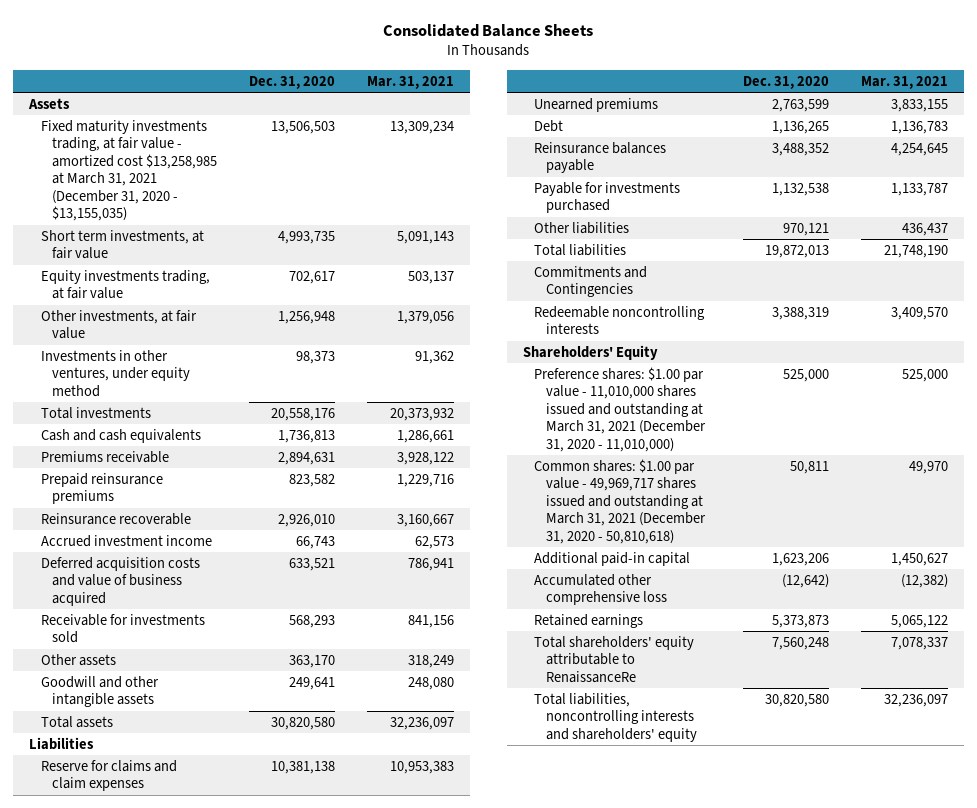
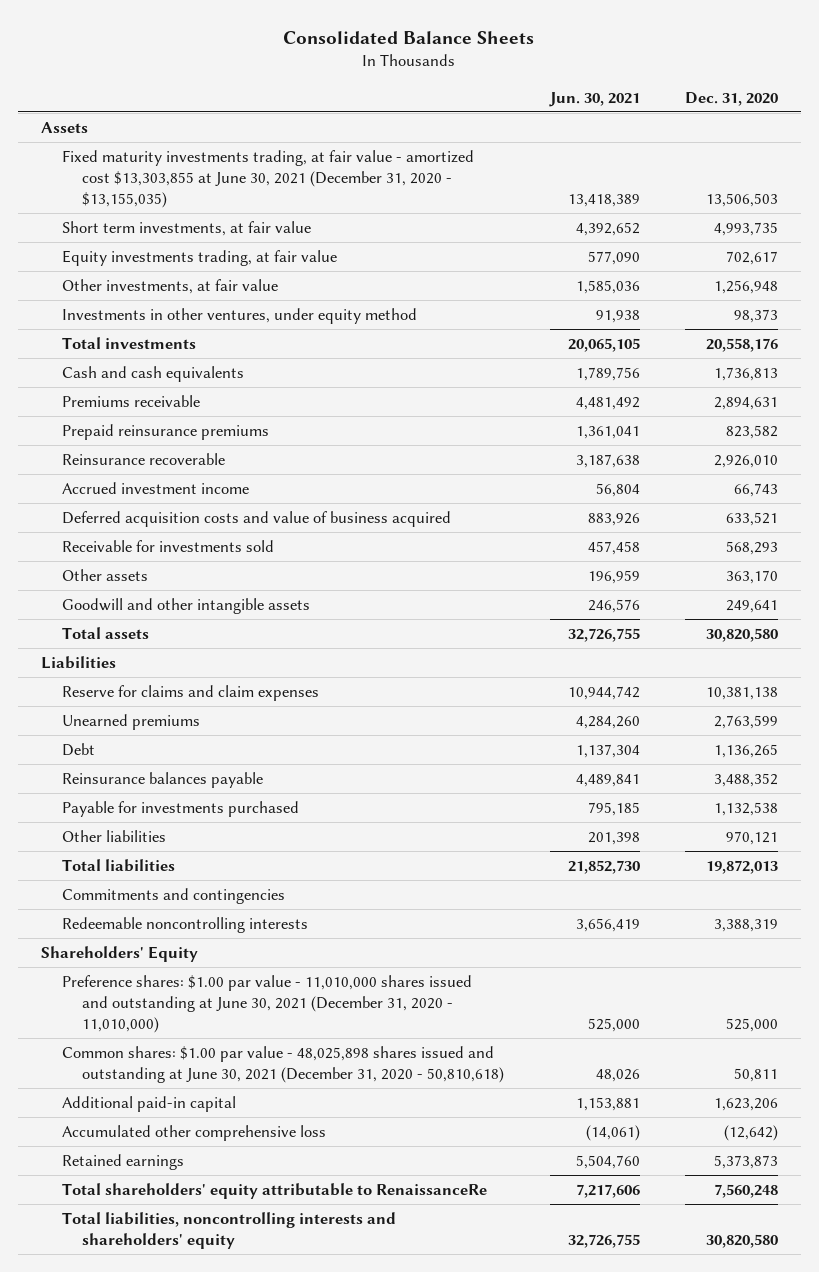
- | Dec. 31, 2020 | Mar. 31, 2021
+ | Jun. 30, 2021 | Dec. 31, 2020
- Fixed maturity investments trading, at fair value - amortized cost $13,258,985 at March 31, 2021 (December 31, 2020 - $13,155,035) | 13,506,503 | 13,309,234
+ Fixed maturity investments trading, at fair value - amortized cost $13,303,855 at June 30, 2021 (December 31, 2020 - $13,155,035) | 13,418,389 | 13,506,503
- Commitments and Contingencies
+ Commitments and contingencies
- Preference shares: $1.00 par value - 11,010,000 shares issued and outstanding at March 31, 2021 (December 31, 2020 - 11,010,000) | 525,000 | 525,000
- Common shares: $1.00 par value - 49,969,717 shares issued and outstanding at March 31, 2021 (December 31, 2020 - 50,810,618) | 50,811 | 49,970
+ Preference shares: $1.00 par value - 11,010,000 shares issued and outstanding at June 30, 2021 (December 31, 2020 - 11,010,000) | 525,000 | 525,000
+ Common shares: $1.00 par value - 48,025,898 shares issued and outstanding at June 30, 2021 (December 31, 2020 - 50,810,618) | 48,026 | 50,811

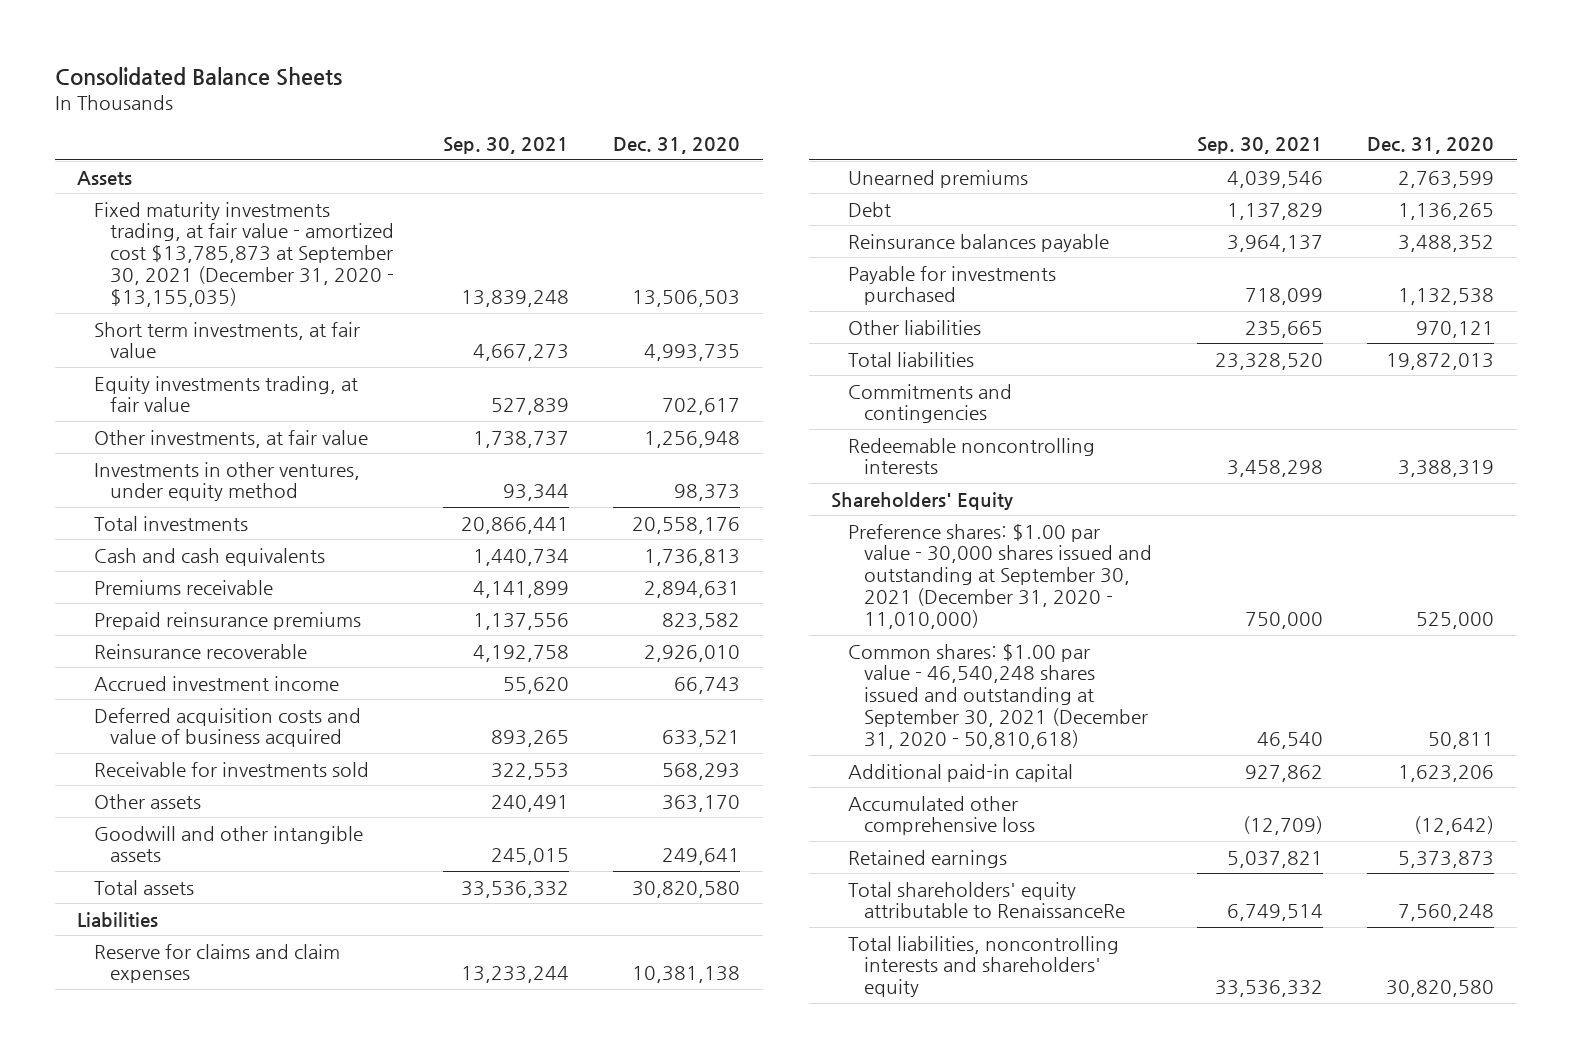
- | Jun. 30, 2021 | Dec. 31, 2020
+ | Sep. 30, 2021 | Dec. 31, 2020
- Fixed maturity investments trading, at fair value - amortized cost $13,303,855 at June 30, 2021 (December 31, 2020 - $13,155,035) | 13,418,389 | 13,506,503
+ Fixed maturity investments trading, at fair value - amortized cost $13,785,873 at September 30, 2021 (December 31, 2020 - $13,155,035) | 13,839,248 | 13,506,503
- Preference shares: $1.00 par value - 11,010,000 shares issued and outstanding at June 30, 2021 (December 31, 2020 - 11,010,000) | 525,000 | 525,000
- Common shares: $1.00 par value - 48,025,898 shares issued and outstanding at June 30, 2021 (December 31, 2020 - 50,810,618) | 48,026 | 50,811
+ Preference shares: $1.00 par value - 30,000 shares issued and outstanding at September 30, 2021 (December 31, 2020 - 11,010,000) | 750,000 | 525,000
+ Common shares: $1.00 par value - 46,540,248 shares issued and outstanding at September 30, 2021 (December 31, 2020 - 50,810,618) | 46,540 | 50,811

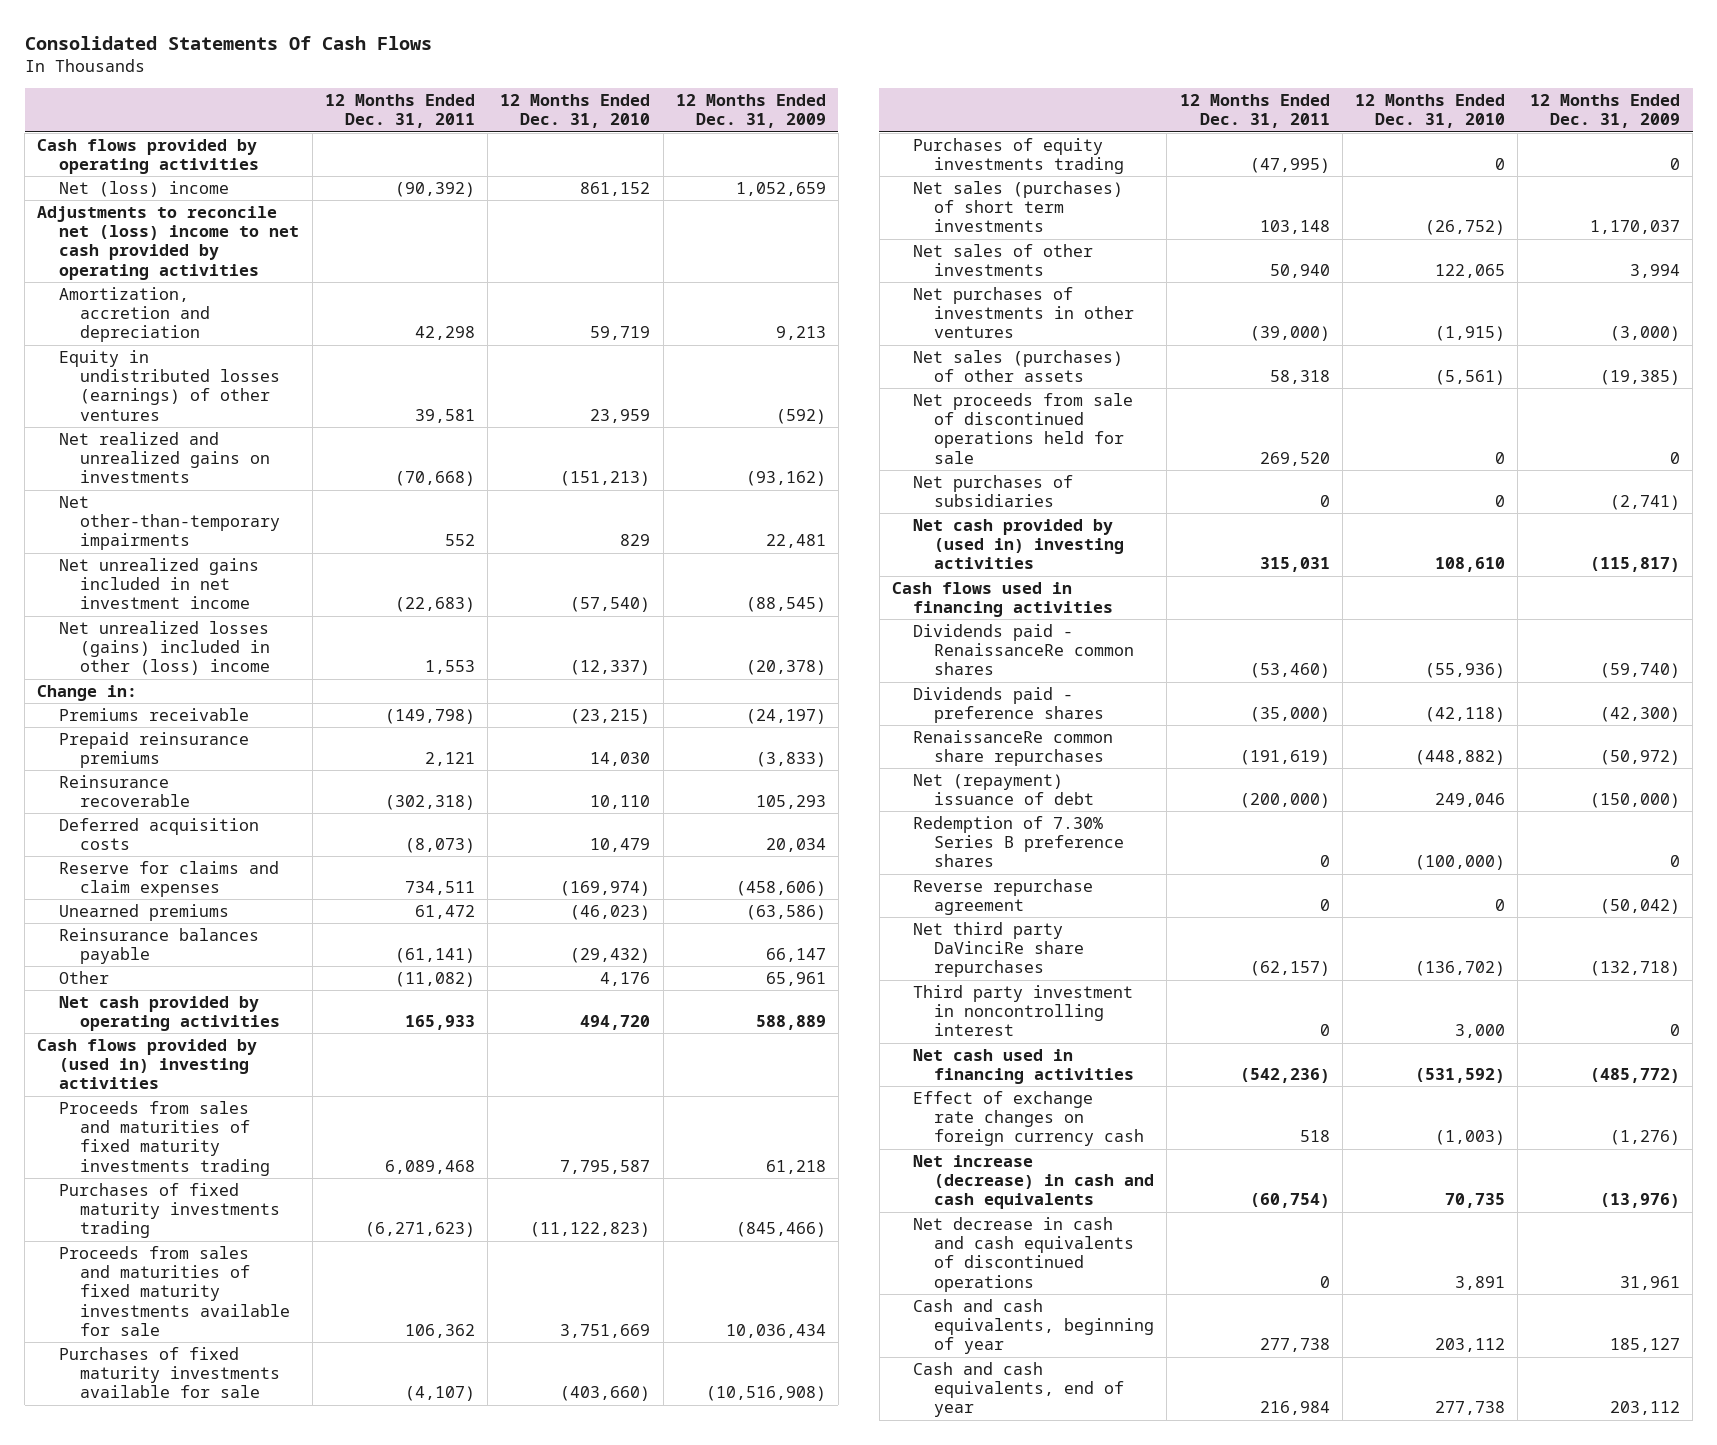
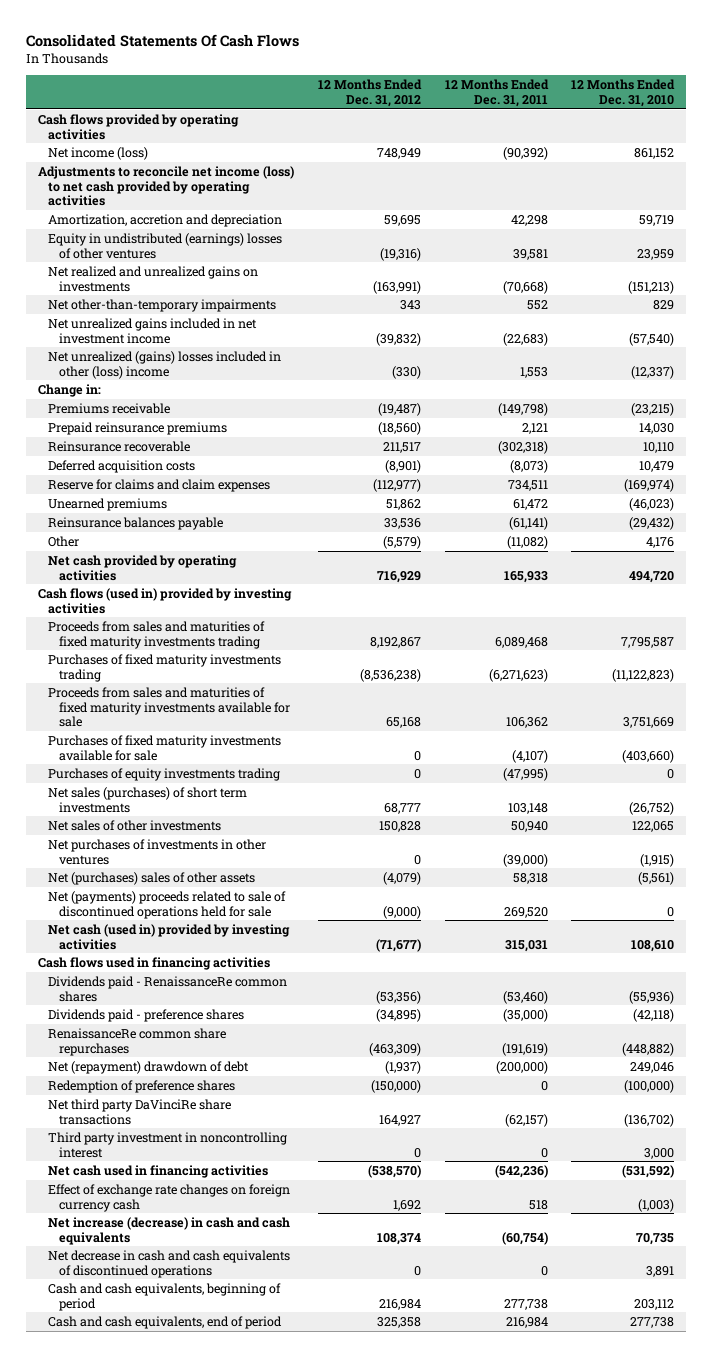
- | 12 Months Ended Dec. 31, 2011 | 12 Months Ended Dec. 31, 2010 | 12 Months Ended Dec. 31, 2009
+ | 12 Months Ended Dec. 31, 2012 | 12 Months Ended Dec. 31, 2011 | 12 Months Ended Dec. 31, 2010
- Net (loss) income | (90,392) | 861,152 | 1,052,659
- Adjustments to reconcile net (loss) income to net cash provided by operating activities
+ Net income (loss) | 748,949 | (90,392) | 861,152
+ Adjustments to reconcile net income (loss) to net cash provided by operating activities
- Equity in undistributed losses (earnings) of other ventures | 39,581 | 23,959 | (592)
+ Equity in undistributed (earnings) losses of other ventures | (19,316) | 39,581 | 23,959
- Net unrealized losses (gains) included in other (loss) income | 1,553 | (12,337) | (20,378)
+ Net unrealized (gains) losses included in other (loss) income | (330) | 1,553 | (12,337)
- Cash flows provided by (used in) investing activities
+ Cash flows (used in) provided by investing activities
- Net sales (purchases) of other assets | 58,318 | (5,561) | (19,385)
- Net proceeds from sale of discontinued operations held for sale | 269,520 | 0 | 0
- Net purchases of subsidiaries | 0 | 0 | (2,741)
- Net cash provided by (used in) investing activities | 315,031 | 108,610 | (115,817)
+ Net (purchases) sales of other assets | (4,079) | 58,318 | (5,561)
+ Net (payments) proceeds related to sale of discontinued operations held for sale | (9,000) | 269,520 | 0
+ Net cash (used in) provided by investing activities | (71,677) | 315,031 | 108,610
- Net (repayment) issuance of debt | (200,000) | 249,046 | (150,000)
- Redemption of 7.30% Series B preference shares | 0 | (100,000) | 0
- Reverse repurchase agreement | 0 | 0 | (50,042)
- Net third party DaVinciRe share repurchases | (62,157) | (136,702) | (132,718)
+ Net (repayment) drawdown of debt | (1,937) | (200,000) | 249,046
+ Redemption of preference shares | (150,000) | 0 | (100,000)
+ Net third party DaVinciRe share transactions | 164,927 | (62,157) | (136,702)
- Cash and cash equivalents, beginning of year | 277,738 | 203,112 | 185,127
- Cash and cash equivalents, end of year | 216,984 | 277,738 | 203,112
+ Cash and cash equivalents, beginning of period | 216,984 | 277,738 | 203,112
+ Cash and cash equivalents, end of period | 325,358 | 216,984 | 277,738

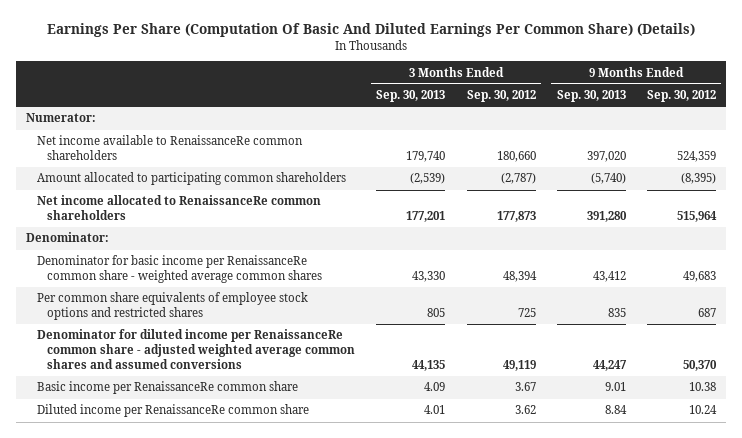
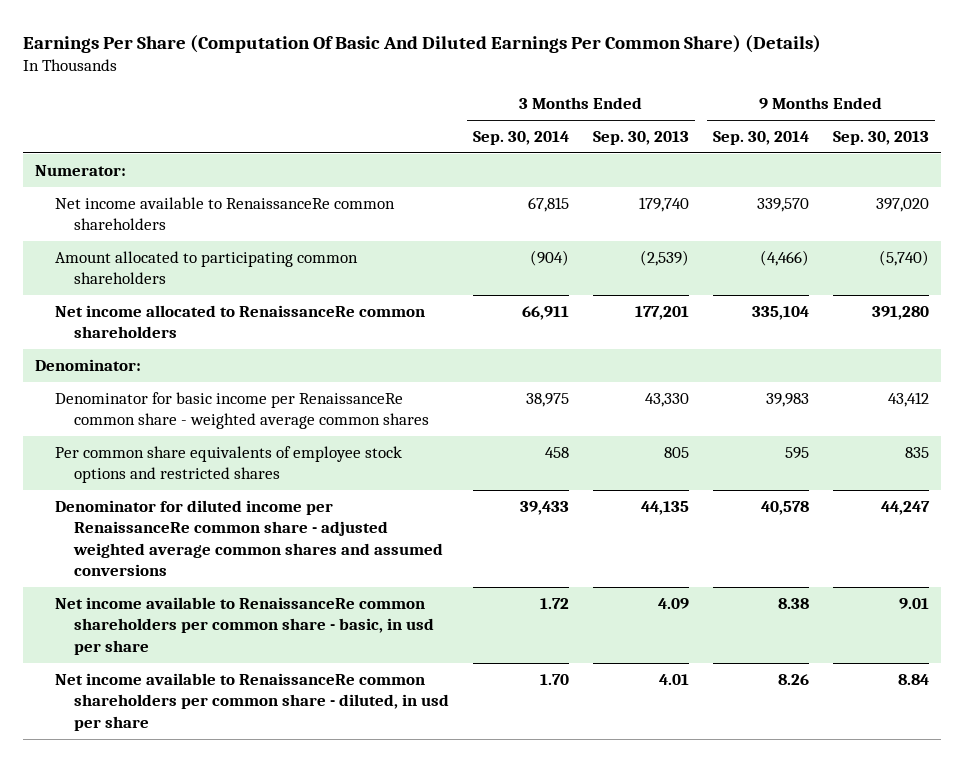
- | 3 Months Ended Sep. 30, 2013 | 3 Months Ended Sep. 30, 2012 | 9 Months Ended Sep. 30, 2013 | 9 Months Ended Sep. 30, 2012
+ | 3 Months Ended Sep. 30, 2014 | 3 Months Ended Sep. 30, 2013 | 9 Months Ended Sep. 30, 2014 | 9 Months Ended Sep. 30, 2013
- Basic income per RenaissanceRe common share | 4.09 | 3.67 | 9.01 | 10.38
- Diluted income per RenaissanceRe common share | 4.01 | 3.62 | 8.84 | 10.24
+ Net income available to RenaissanceRe common shareholders per common share - basic, in usd per share | 1.72 | 4.09 | 8.38 | 9.01
+ Net income available to RenaissanceRe common shareholders per common share - diluted, in usd per share | 1.70 | 4.01 | 8.26 | 8.84

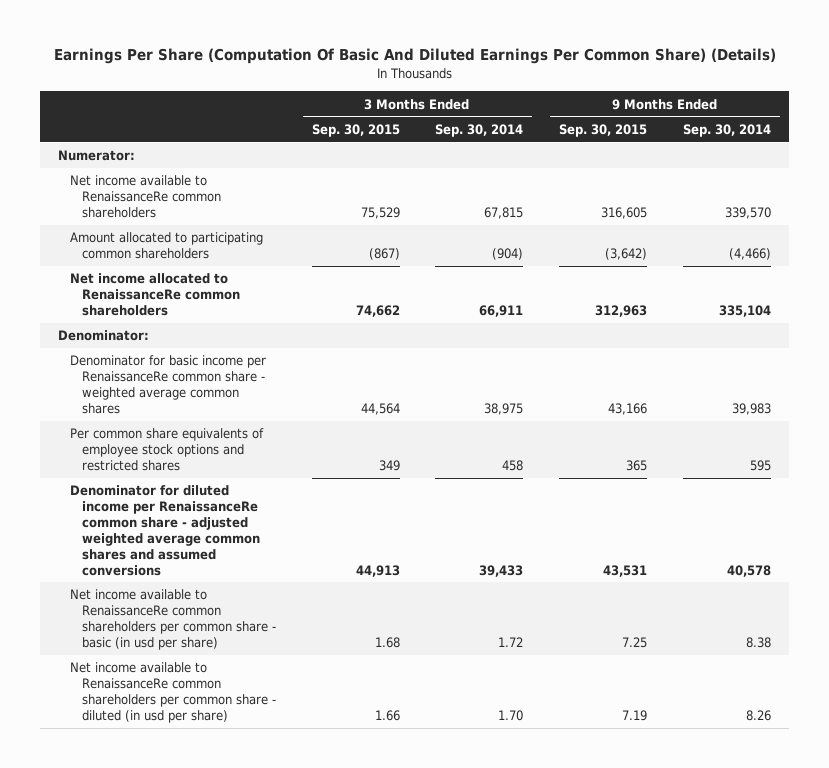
- | 3 Months Ended Sep. 30, 2014 | 3 Months Ended Sep. 30, 2013 | 9 Months Ended Sep. 30, 2014 | 9 Months Ended Sep. 30, 2013
+ | 3 Months Ended Sep. 30, 2015 | 3 Months Ended Sep. 30, 2014 | 9 Months Ended Sep. 30, 2015 | 9 Months Ended Sep. 30, 2014
- Net income available to RenaissanceRe common shareholders per common share - basic, in usd per share | 1.72 | 4.09 | 8.38 | 9.01
- Net income available to RenaissanceRe common shareholders per common share - diluted, in usd per share | 1.70 | 4.01 | 8.26 | 8.84
+ Net income available to RenaissanceRe common shareholders per common share - basic (in usd per share) | 1.68 | 1.72 | 7.25 | 8.38
+ Net income available to RenaissanceRe common shareholders per common share - diluted (in usd per share) | 1.66 | 1.70 | 7.19 | 8.26

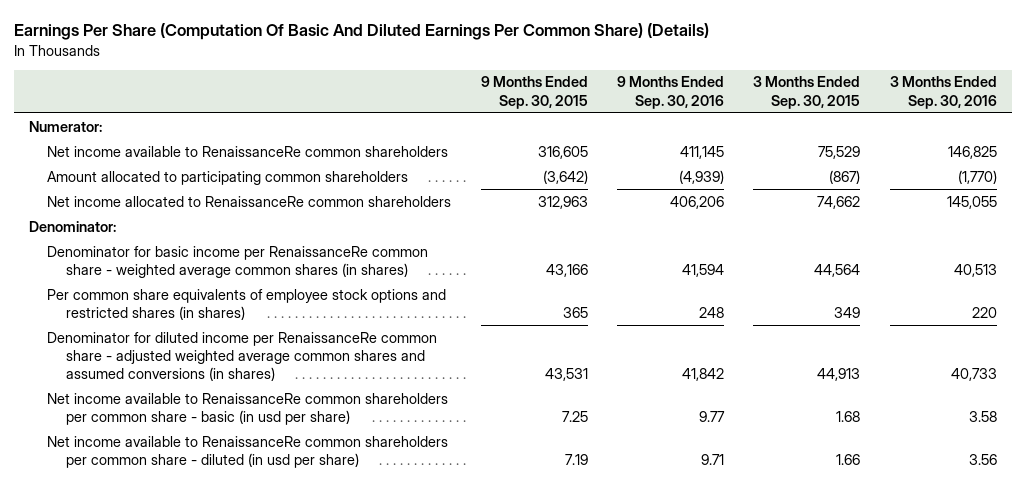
- | 3 Months Ended Sep. 30, 2015 | 3 Months Ended Sep. 30, 2014 | 9 Months Ended Sep. 30, 2015 | 9 Months Ended Sep. 30, 2014
+ | 9 Months Ended Sep. 30, 2015 | 9 Months Ended Sep. 30, 2016 | 3 Months Ended Sep. 30, 2015 | 3 Months Ended Sep. 30, 2016
- Denominator for basic income per RenaissanceRe common share - weighted average common shares | 44,564 | 38,975 | 43,166 | 39,983
- Per common share equivalents of employee stock options and restricted shares | 349 | 458 | 365 | 595
- Denominator for diluted income per RenaissanceRe common share - adjusted weighted average common shares and assumed conversions | 44,913 | 39,433 | 43,531 | 40,578
+ Denominator for basic income per RenaissanceRe common share - weighted average common shares (in shares) | 43,166 | 41,594 | 44,564 | 40,513
+ Per common share equivalents of employee stock options and restricted shares (in shares) | 365 | 248 | 349 | 220
+ Denominator for diluted income per RenaissanceRe common share - adjusted weighted average common shares and assumed conversions (in shares) | 43,531 | 41,842 | 44,913 | 40,733

